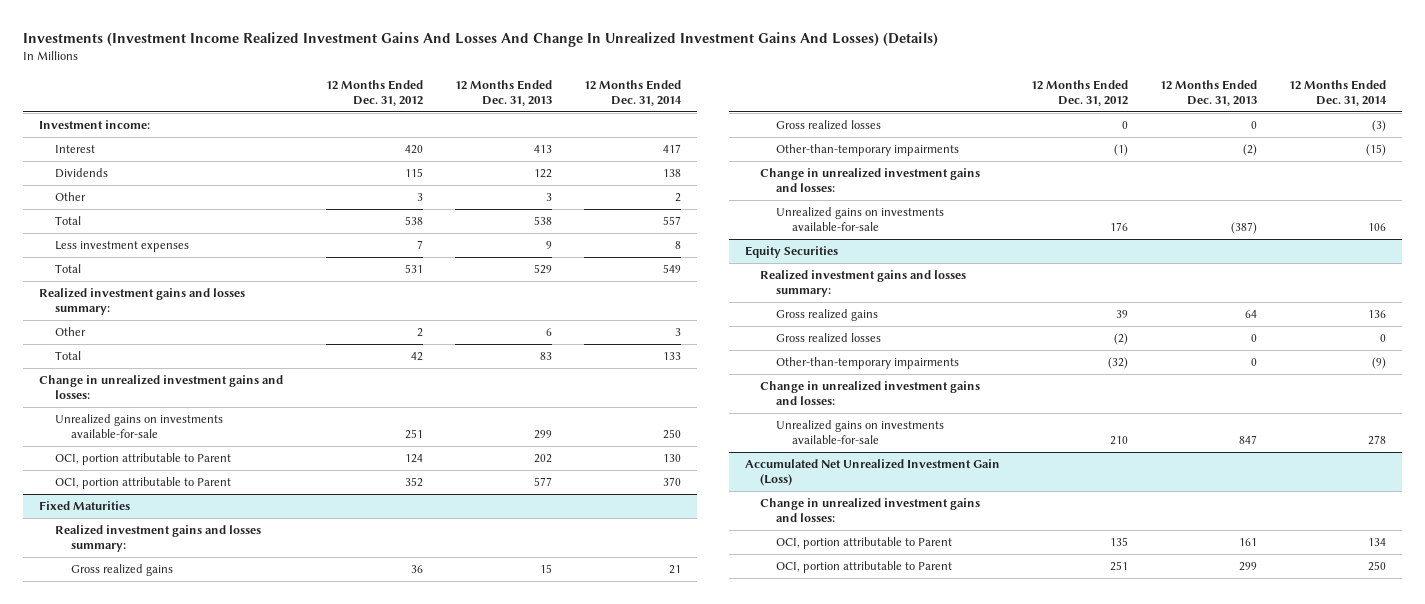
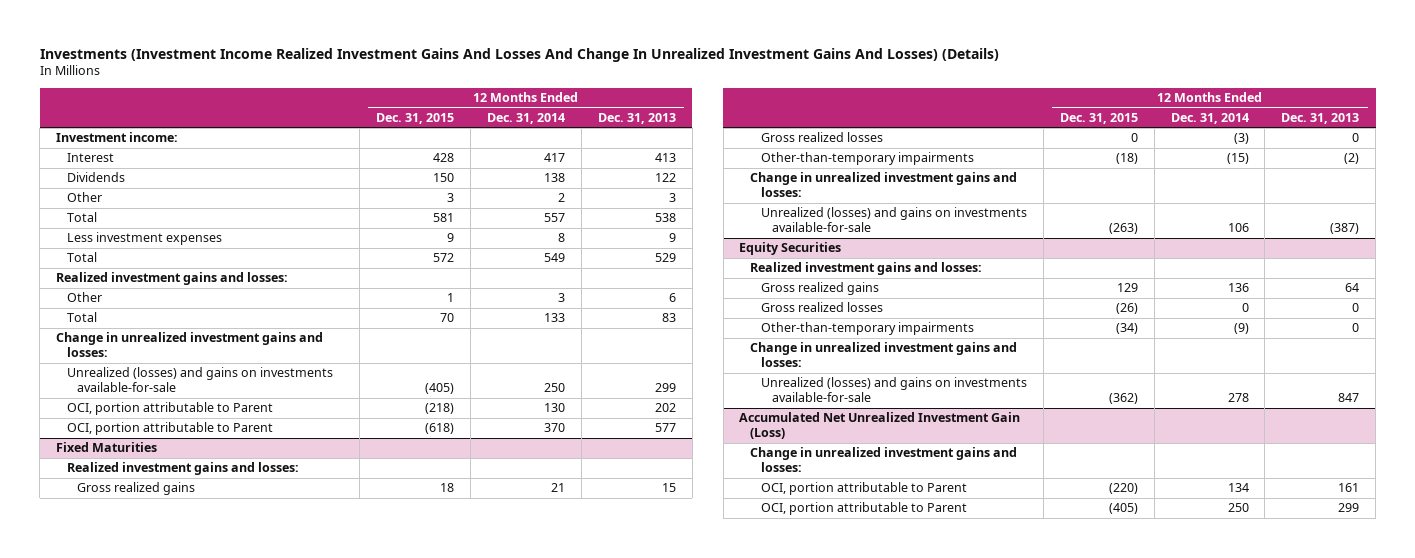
- | 12 Months Ended Dec. 31, 2012 | 12 Months Ended Dec. 31, 2013 | 12 Months Ended Dec. 31, 2014
+ | 12 Months Ended Dec. 31, 2015 | 12 Months Ended Dec. 31, 2014 | 12 Months Ended Dec. 31, 2013
- Realized investment gains and losses summary:
+ Realized investment gains and losses:
- Unrealized gains on investments available-for-sale | 251 | 299 | 250
+ Unrealized (losses) and gains on investments available-for-sale | (405) | 250 | 299
@ Fixed Maturities
- Realized investment gains and losses summary:
+ Realized investment gains and losses:
- Unrealized gains on investments available-for-sale | 176 | (387) | 106
+ Unrealized (losses) and gains on investments available-for-sale | (263) | 106 | (387)
@ Equity Securities
- Realized investment gains and losses summary:
+ Realized investment gains and losses:
- Unrealized gains on investments available-for-sale | 210 | 847 | 278
+ Unrealized (losses) and gains on investments available-for-sale | (362) | 278 | 847

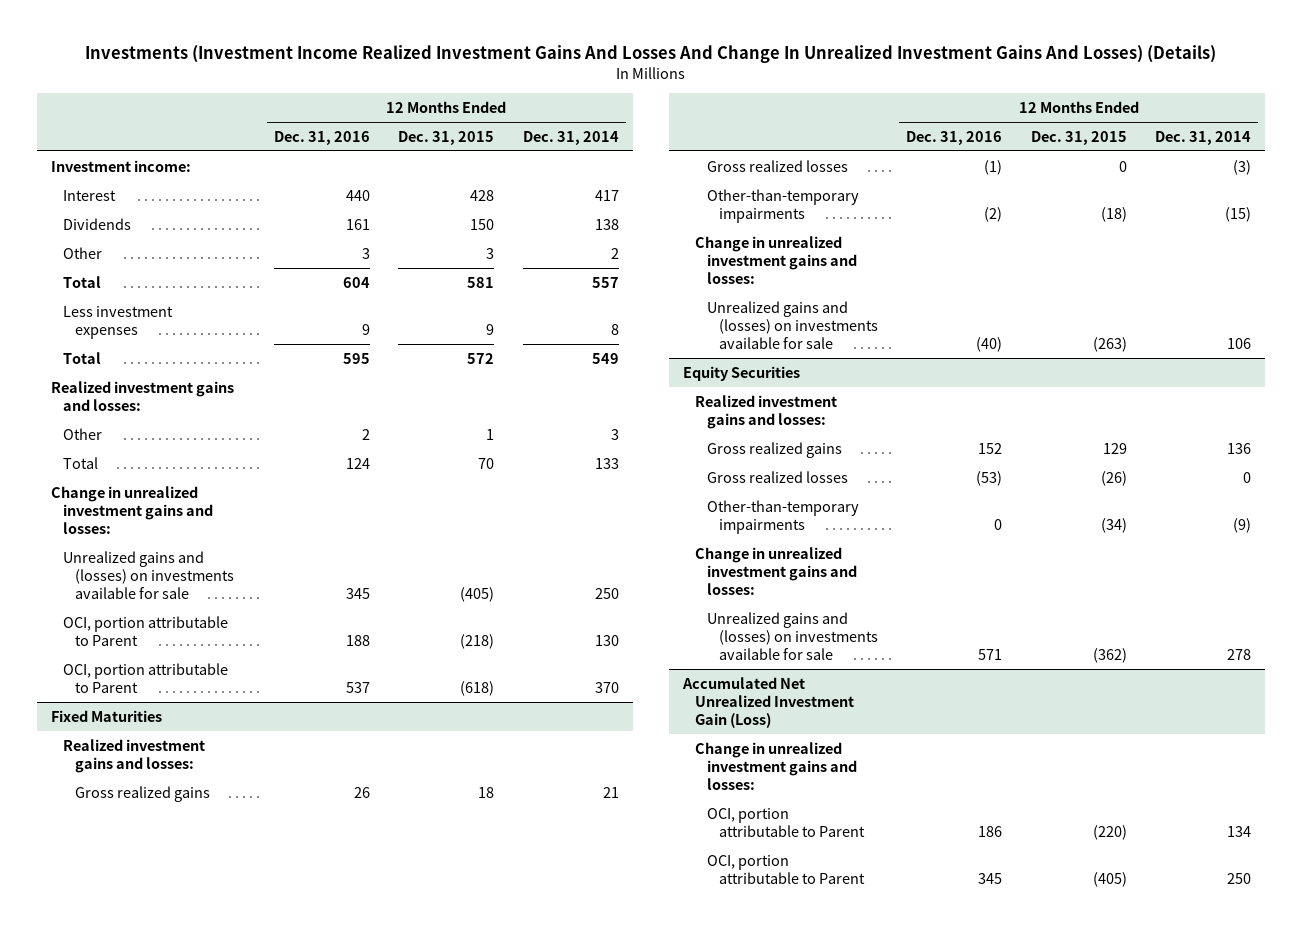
- | 12 Months Ended Dec. 31, 2015 | 12 Months Ended Dec. 31, 2014 | 12 Months Ended Dec. 31, 2013
+ | 12 Months Ended Dec. 31, 2016 | 12 Months Ended Dec. 31, 2015 | 12 Months Ended Dec. 31, 2014
- Unrealized (losses) and gains on investments available-for-sale | (405) | 250 | 299
+ Unrealized gains and (losses) on investments available for sale | 345 | (405) | 250
@ Fixed Maturities
- Unrealized (losses) and gains on investments available-for-sale | (263) | 106 | (387)
+ Unrealized gains and (losses) on investments available for sale | (40) | (263) | 106
@ Equity Securities
- Unrealized (losses) and gains on investments available-for-sale | (362) | 278 | 847
+ Unrealized gains and (losses) on investments available for sale | 571 | (362) | 278

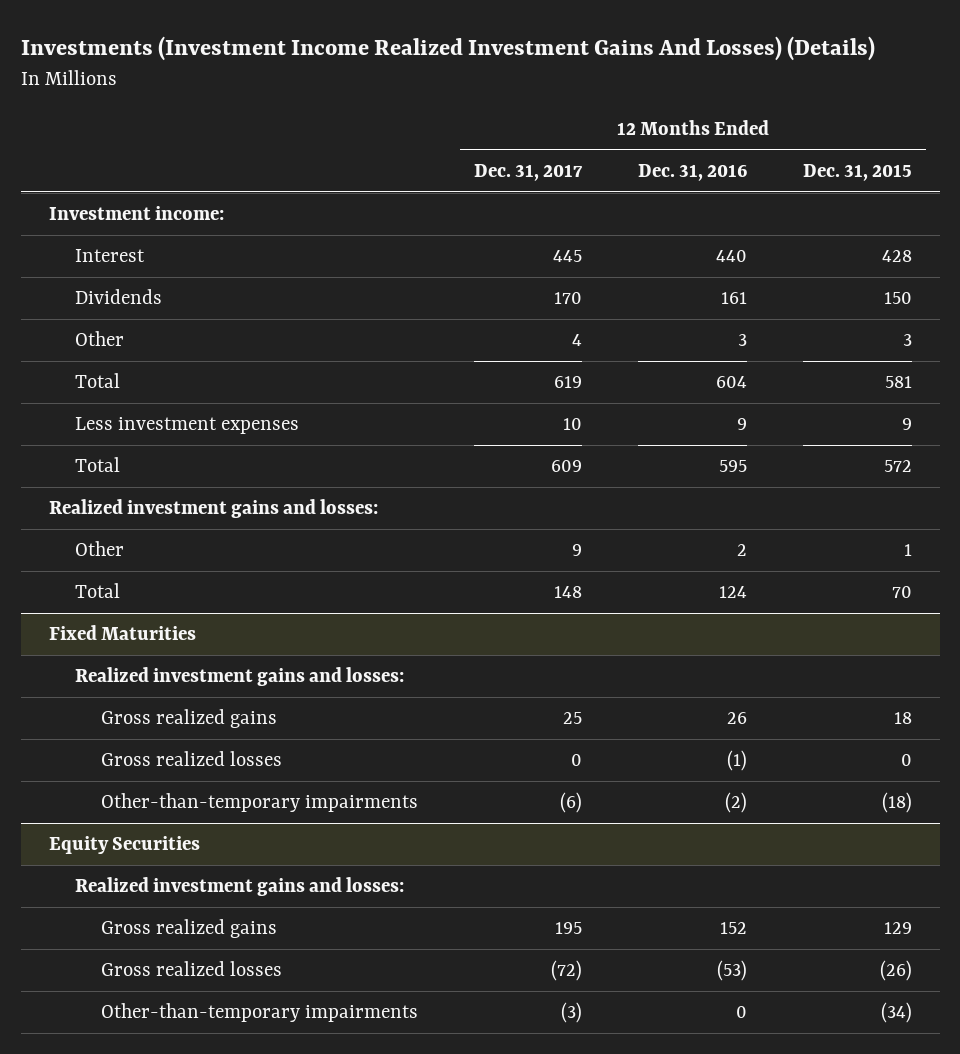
- Investments (Investment Income Realized Investment Gains And Losses And Change In Unrealized Investment Gains And Losses) (Details)
+ Investments (Investment Income Realized Investment Gains And Losses) (Details)
- | 12 Months Ended Dec. 31, 2016 | 12 Months Ended Dec. 31, 2015 | 12 Months Ended Dec. 31, 2014
+ | 12 Months Ended Dec. 31, 2017 | 12 Months Ended Dec. 31, 2016 | 12 Months Ended Dec. 31, 2015
- Change in unrealized investment gains and losses:
- Unrealized gains and (losses) on investments available for sale | 345 | (405) | 250
- OCI, portion attributable to Parent | 188 | (218) | 130
- OCI, portion attributable to Parent | 537 | (618) | 370
@ Fixed Maturities
- Change in unrealized investment gains and losses:
- Unrealized gains and (losses) on investments available for sale | (40) | (263) | 106
@ Equity Securities
- Change in unrealized investment gains and losses:
- Unrealized gains and (losses) on investments available for sale | 571 | (362) | 278
- Accumulated Net Unrealized Investment Gain (Loss)
- Change in unrealized investment gains and losses:
- OCI, portion attributable to Parent | 186 | (220) | 134
- OCI, portion attributable to Parent | 345 | (405) | 250

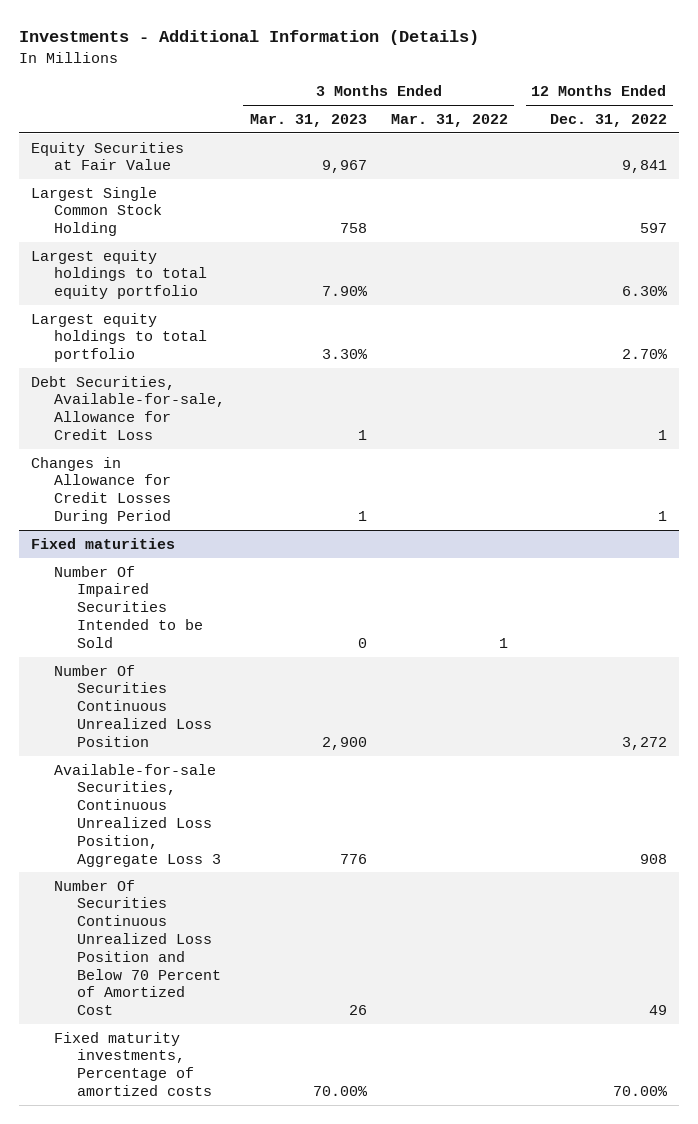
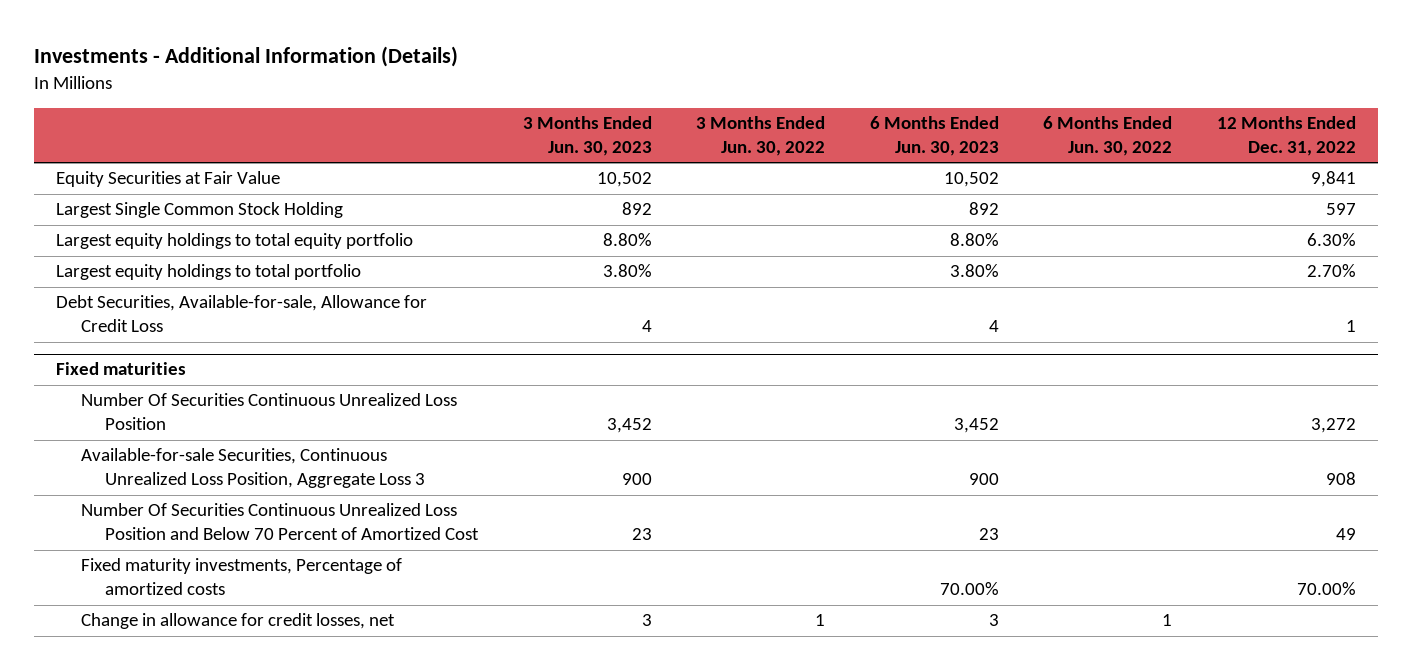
- | 3 Months Ended Mar. 31, 2023 | 3 Months Ended Mar. 31, 2022 | 12 Months Ended Dec. 31, 2022
+ | 3 Months Ended Jun. 30, 2023 | 3 Months Ended Jun. 30, 2022 | 6 Months Ended Jun. 30, 2023 | 6 Months Ended Jun. 30, 2022 | 12 Months Ended Dec. 31, 2022
- Changes in Allowance for Credit Losses During Period | 1 | | 1
@ Fixed maturities
- Number Of Impaired Securities Intended to be Sold | 0 | 1 |
+ Change in allowance for credit losses, net | 3 | 1 | 3 | 1 |

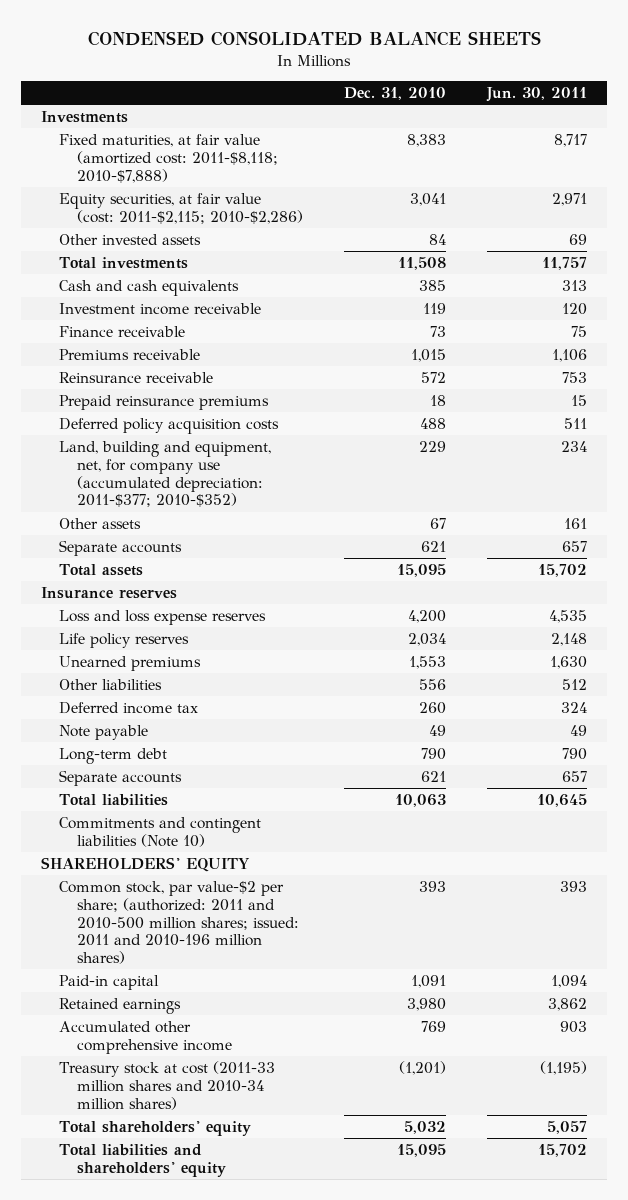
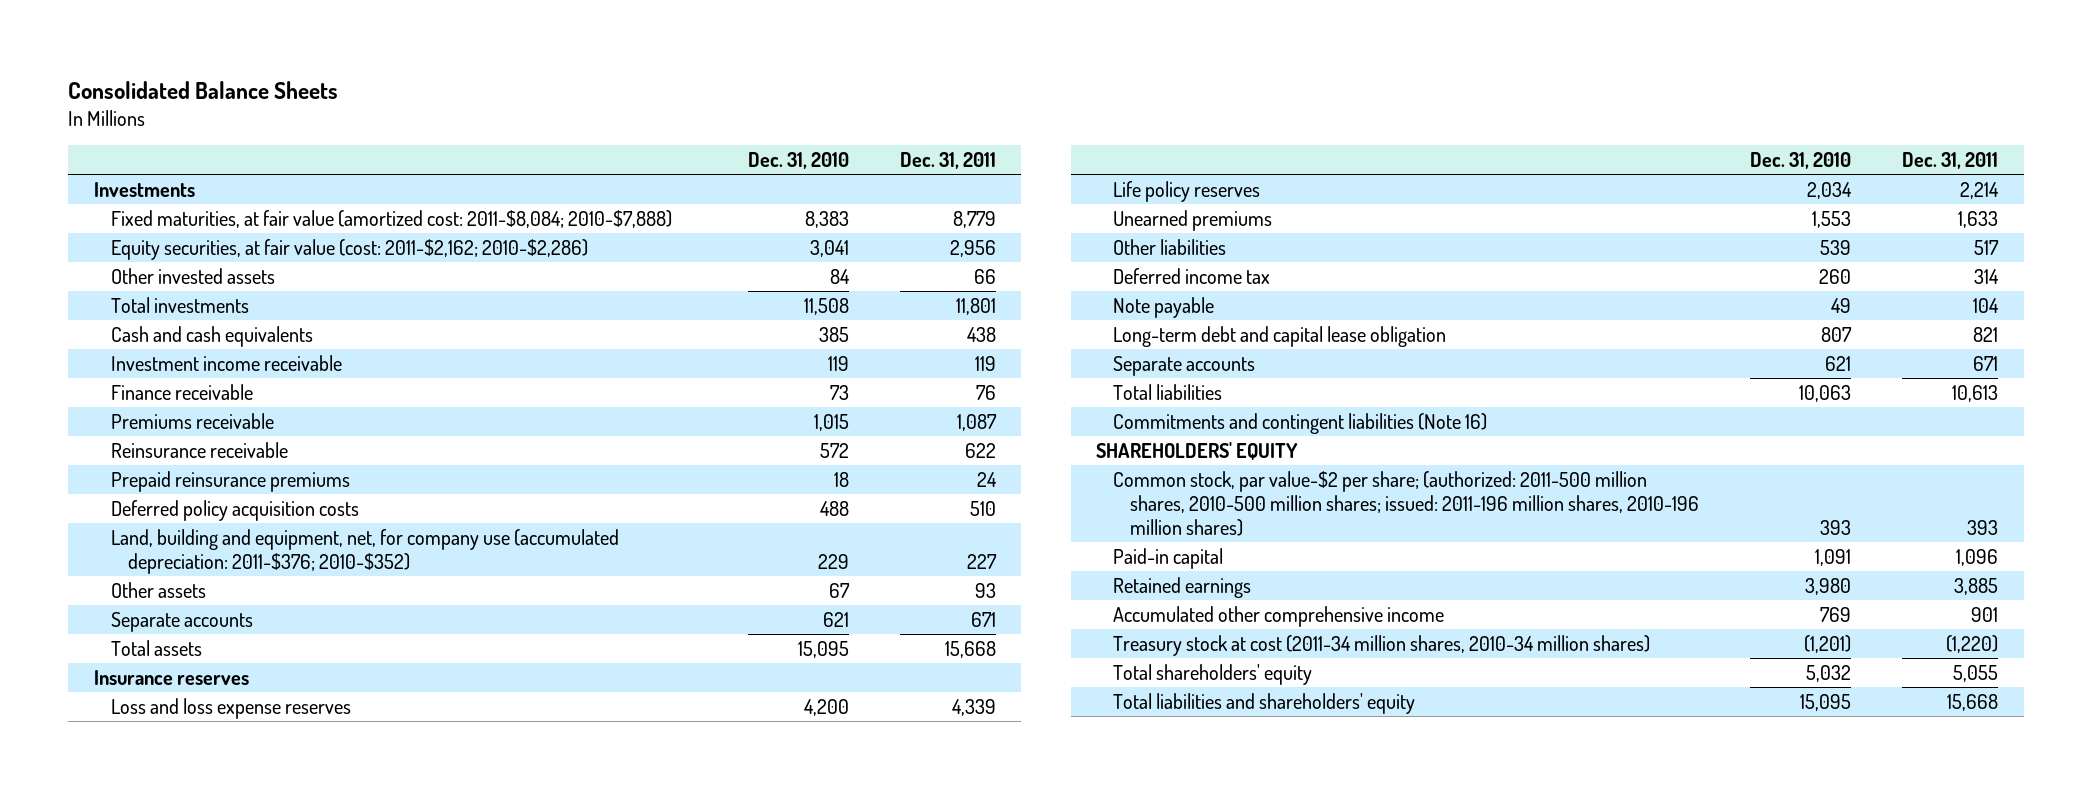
- CONDENSED CONSOLIDATED BALANCE SHEETS
+ Consolidated Balance Sheets
- | Dec. 31, 2010 | Jun. 30, 2011
+ | Dec. 31, 2010 | Dec. 31, 2011
- Fixed maturities, at fair value (amortized cost: 2011-$8,118; 2010-$7,888) | 8,383 | 8,717
- Equity securities, at fair value (cost: 2011-$2,115; 2010-$2,286) | 3,041 | 2,971
+ Fixed maturities, at fair value (amortized cost: 2011-$8,084; 2010-$7,888) | 8,383 | 8,779
+ Equity securities, at fair value (cost: 2011-$2,162; 2010-$2,286) | 3,041 | 2,956
- Land, building and equipment, net, for company use (accumulated depreciation: 2011-$377; 2010-$352) | 229 | 234
+ Land, building and equipment, net, for company use (accumulated depreciation: 2011-$376; 2010-$352) | 229 | 227
- Other liabilities | 556 | 512
+ Other liabilities | 539 | 517
- Long-term debt | 790 | 790
+ Long-term debt and capital lease obligation | 807 | 821
- Commitments and contingent liabilities (Note 10)
+ Commitments and contingent liabilities (Note 16)
- Common stock, par value-$2 per share; (authorized: 2011 and 2010-500 million shares; issued: 2011 and 2010-196 million shares) | 393 | 393
+ Common stock, par value-$2 per share; (authorized: 2011-500 million shares, 2010-500 million shares; issued: 2011-196 million shares, 2010-196 million shares) | 393 | 393
- Treasury stock at cost (2011-33 million shares and 2010-34 million shares) | (1,201) | (1,195)
+ Treasury stock at cost (2011-34 million shares, 2010-34 million shares) | (1,201) | (1,220)

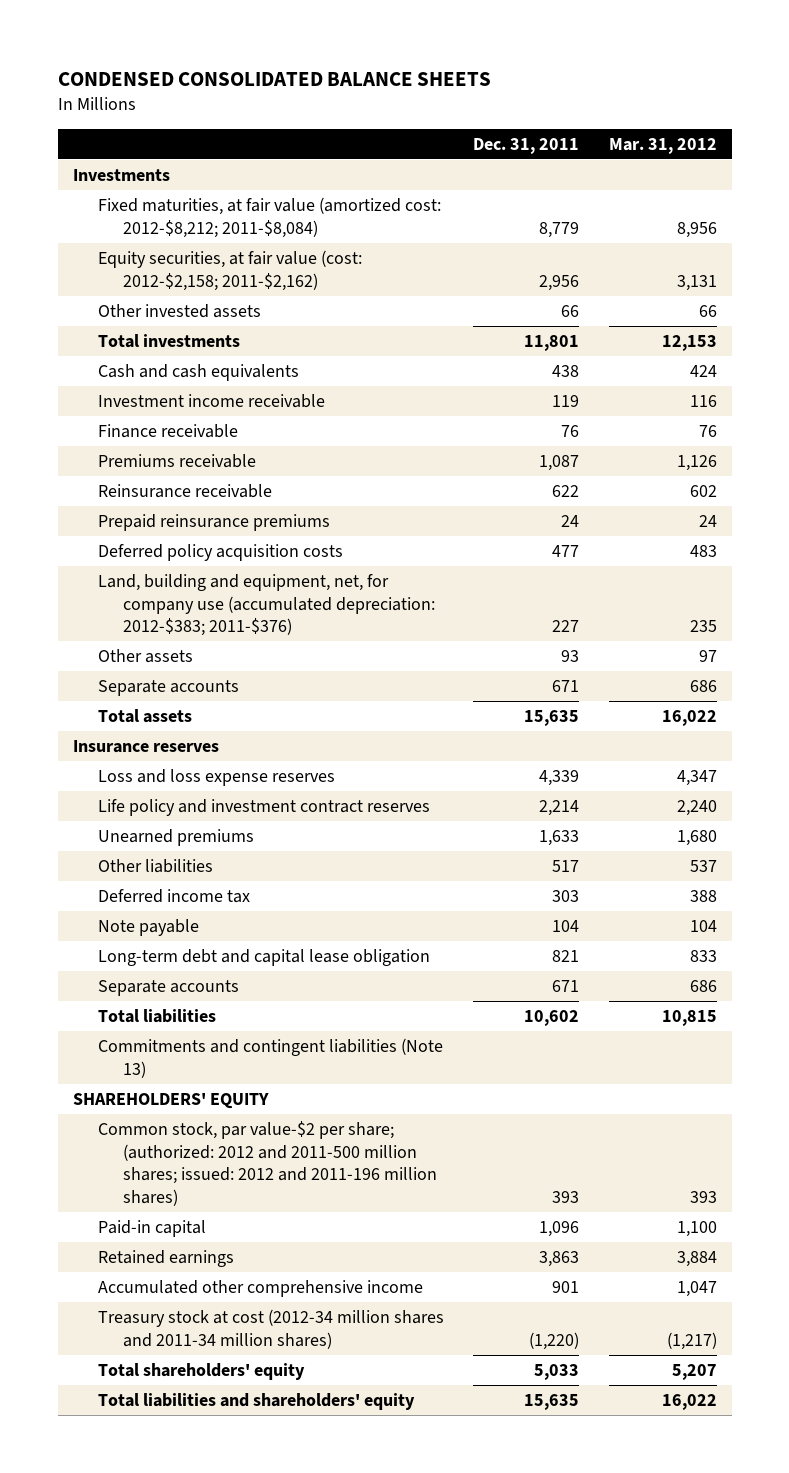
- Consolidated Balance Sheets
+ CONDENSED CONSOLIDATED BALANCE SHEETS
- | Dec. 31, 2010 | Dec. 31, 2011
+ | Dec. 31, 2011 | Mar. 31, 2012
- Fixed maturities, at fair value (amortized cost: 2011-$8,084; 2010-$7,888) | 8,383 | 8,779
- Equity securities, at fair value (cost: 2011-$2,162; 2010-$2,286) | 3,041 | 2,956
+ Fixed maturities, at fair value (amortized cost: 2012-$8,212; 2011-$8,084) | 8,779 | 8,956
+ Equity securities, at fair value (cost: 2012-$2,158; 2011-$2,162) | 2,956 | 3,131
- Deferred policy acquisition costs | 488 | 510
- Land, building and equipment, net, for company use (accumulated depreciation: 2011-$376; 2010-$352) | 229 | 227
+ Deferred policy acquisition costs | 477 | 483
+ Land, building and equipment, net, for company use (accumulated depreciation: 2012-$383; 2011-$376) | 227 | 235
- Total assets | 15,095 | 15,668
+ Total assets | 15,635 | 16,022
- Life policy reserves | 2,034 | 2,214
+ Life policy and investment contract reserves | 2,214 | 2,240
- Deferred income tax | 260 | 314
+ Deferred income tax | 303 | 388
- Total liabilities | 10,063 | 10,613
- Commitments and contingent liabilities (Note 16)
+ Total liabilities | 10,602 | 10,815
+ Commitments and contingent liabilities (Note 13)
- Common stock, par value-$2 per share; (authorized: 2011-500 million shares, 2010-500 million shares; issued: 2011-196 million shares, 2010-196 million shares) | 393 | 393
+ Common stock, par value-$2 per share; (authorized: 2012 and 2011-500 million shares; issued: 2012 and 2011-196 million shares) | 393 | 393
- Retained earnings | 3,980 | 3,885
+ Retained earnings | 3,863 | 3,884
- Treasury stock at cost (2011-34 million shares, 2010-34 million shares) | (1,201) | (1,220)
- Total shareholders' equity | 5,032 | 5,055
- Total liabilities and shareholders' equity | 15,095 | 15,668
+ Treasury stock at cost (2012-34 million shares and 2011-34 million shares) | (1,220) | (1,217)
+ Total shareholders' equity | 5,033 | 5,207
+ Total liabilities and shareholders' equity | 15,635 | 16,022

